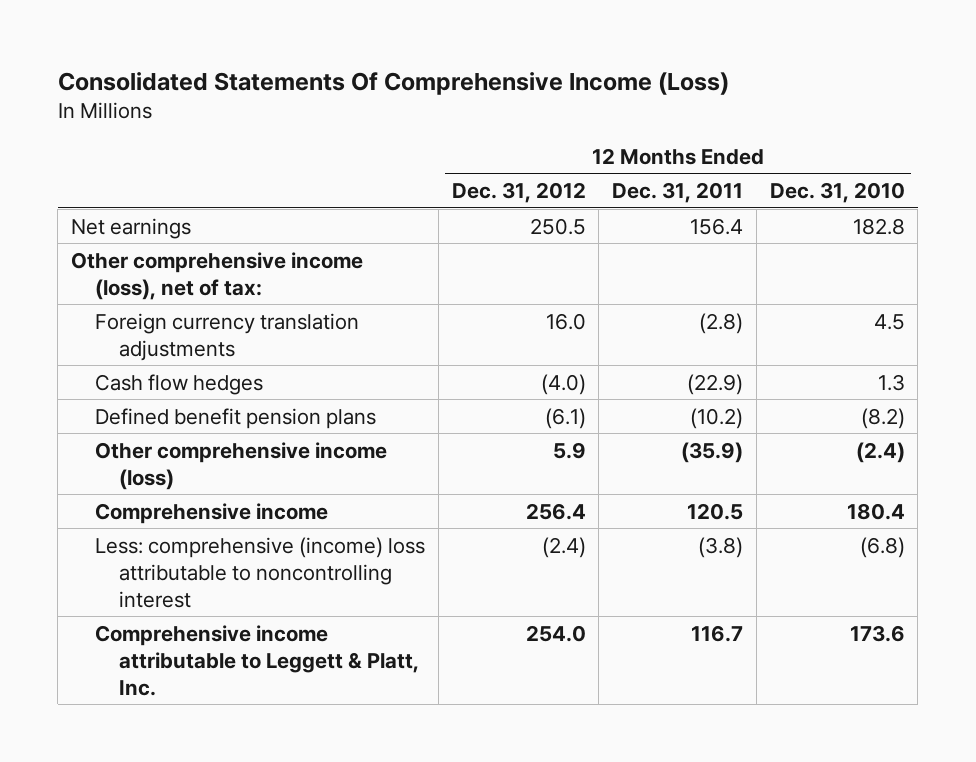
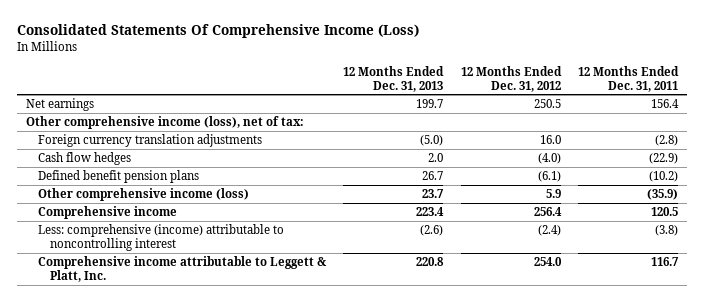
- | 12 Months Ended Dec. 31, 2012 | 12 Months Ended Dec. 31, 2011 | 12 Months Ended Dec. 31, 2010
+ | 12 Months Ended Dec. 31, 2013 | 12 Months Ended Dec. 31, 2012 | 12 Months Ended Dec. 31, 2011
- Less: comprehensive (income) loss attributable to noncontrolling interest | (2.4) | (3.8) | (6.8)
+ Less: comprehensive (income) attributable to noncontrolling interest | (2.6) | (2.4) | (3.8)

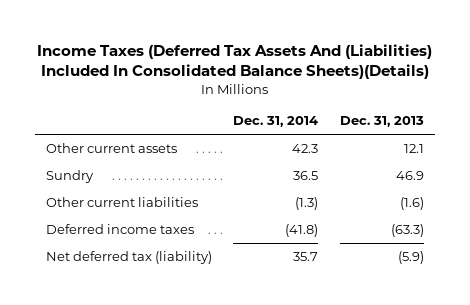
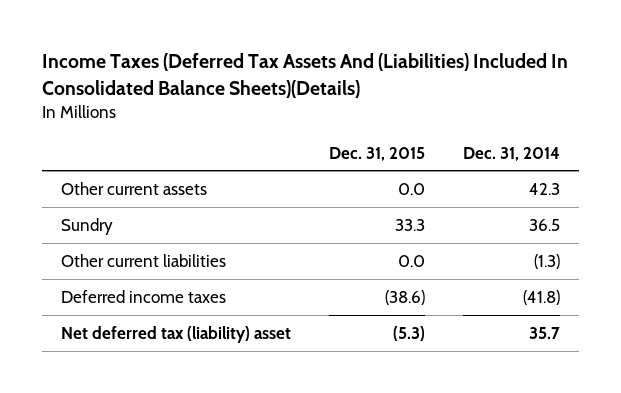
- | Dec. 31, 2014 | Dec. 31, 2013
+ | Dec. 31, 2015 | Dec. 31, 2014
- Net deferred tax (liability) | 35.7 | (5.9)
+ Net deferred tax (liability) asset | (5.3) | 35.7

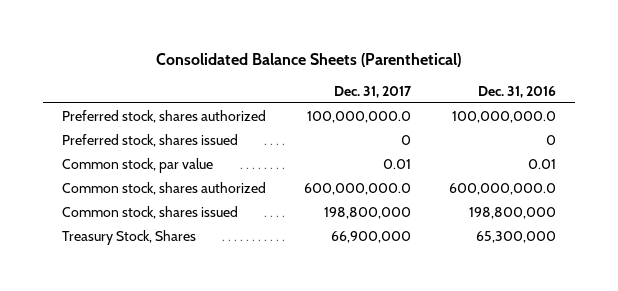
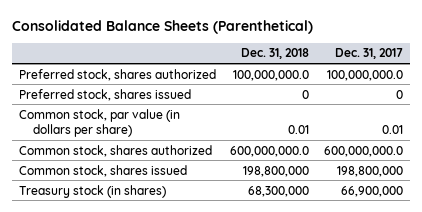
- | Dec. 31, 2017 | Dec. 31, 2016
+ | Dec. 31, 2018 | Dec. 31, 2017
- Common stock, par value | 0.01 | 0.01
+ Common stock, par value (in dollars per share) | 0.01 | 0.01
- Treasury Stock, Shares | 66,900,000 | 65,300,000
+ Treasury stock (in shares) | 68,300,000 | 66,900,000

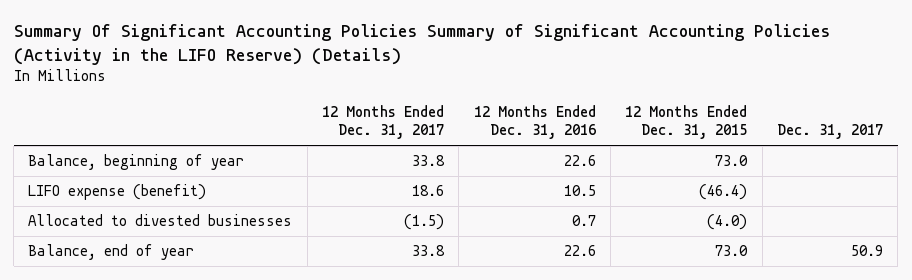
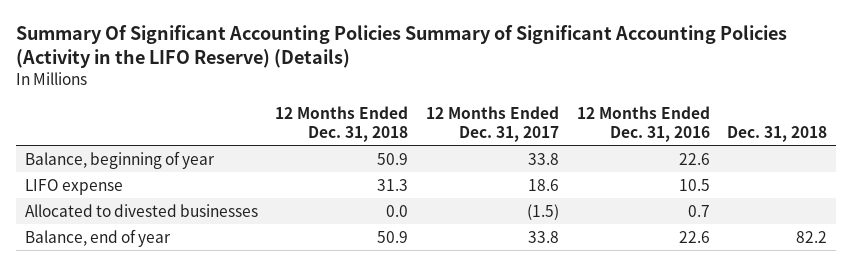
- | 12 Months Ended Dec. 31, 2017 | 12 Months Ended Dec. 31, 2016 | 12 Months Ended Dec. 31, 2015 | Dec. 31, 2017
+ | 12 Months Ended Dec. 31, 2018 | 12 Months Ended Dec. 31, 2017 | 12 Months Ended Dec. 31, 2016 | Dec. 31, 2018
- LIFO expense (benefit) | 18.6 | 10.5 | (46.4) |
+ LIFO expense | 31.3 | 18.6 | 10.5 |

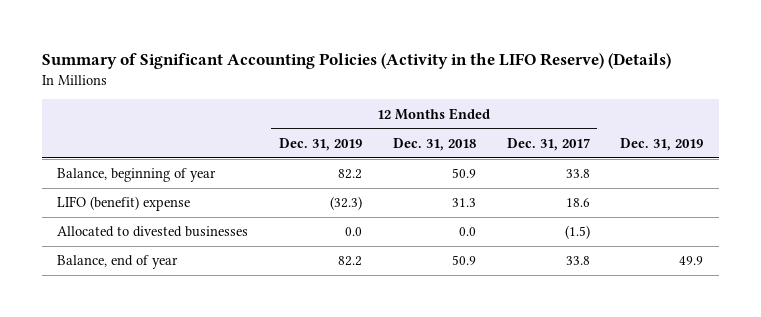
- Summary Of Significant Accounting Policies Summary of Significant Accounting Policies (Activity in the LIFO Reserve) (Details)
+ Summary of Significant Accounting Policies (Activity in the LIFO Reserve) (Details)
- | 12 Months Ended Dec. 31, 2018 | 12 Months Ended Dec. 31, 2017 | 12 Months Ended Dec. 31, 2016 | Dec. 31, 2018
+ | 12 Months Ended Dec. 31, 2019 | 12 Months Ended Dec. 31, 2018 | 12 Months Ended Dec. 31, 2017 | Dec. 31, 2019
- LIFO expense | 31.3 | 18.6 | 10.5 |
+ LIFO (benefit) expense | (32.3) | 31.3 | 18.6 |

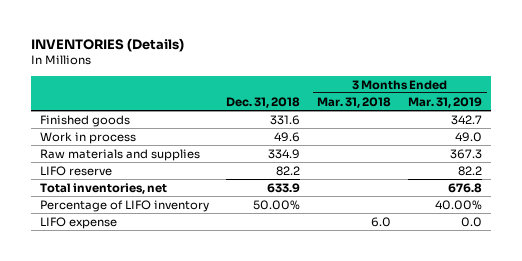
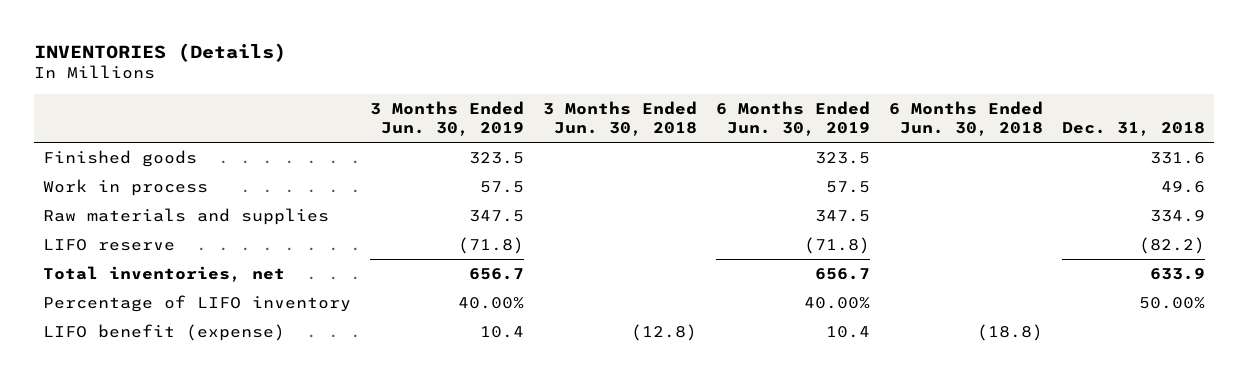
- | Dec. 31, 2018 | 3 Months Ended Mar. 31, 2018 | 3 Months Ended Mar. 31, 2019
+ | 3 Months Ended Jun. 30, 2019 | 3 Months Ended Jun. 30, 2018 | 6 Months Ended Jun. 30, 2019 | 6 Months Ended Jun. 30, 2018 | Dec. 31, 2018
- LIFO reserve | 82.2 | | 82.2
+ LIFO reserve | (71.8) | | (71.8) | | (82.2)
- LIFO expense | | 6.0 | 0.0
+ LIFO benefit (expense) | 10.4 | (12.8) | 10.4 | (18.8) |

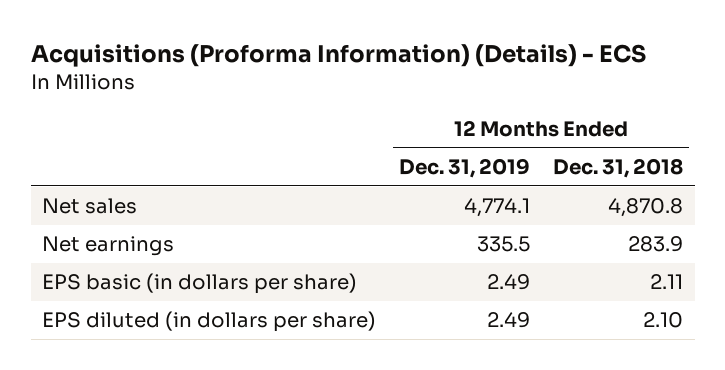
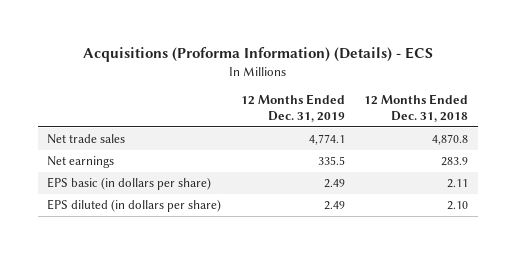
- Net sales | 4,774.1 | 4,870.8
+ Net trade sales | 4,774.1 | 4,870.8

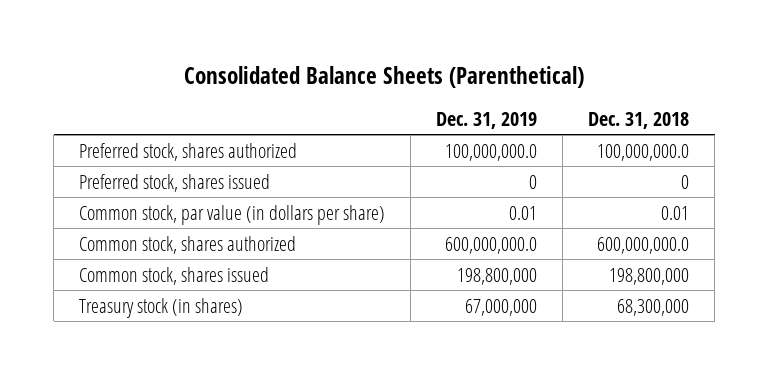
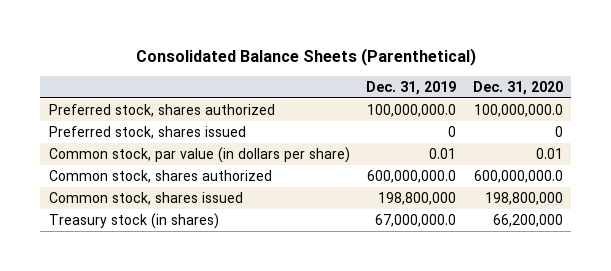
- | Dec. 31, 2019 | Dec. 31, 2018
+ | Dec. 31, 2019 | Dec. 31, 2020
- Treasury stock (in shares) | 67,000,000 | 68,300,000
+ Treasury stock (in shares) | 67,000,000.0 | 66,200,000

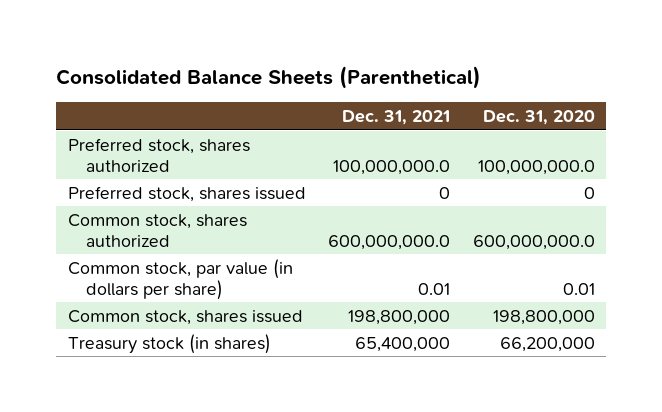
- | Dec. 31, 2019 | Dec. 31, 2020
+ | Dec. 31, 2021 | Dec. 31, 2020
moved down: Common stock, par value (in dollars per share) | 0.01 | 0.01

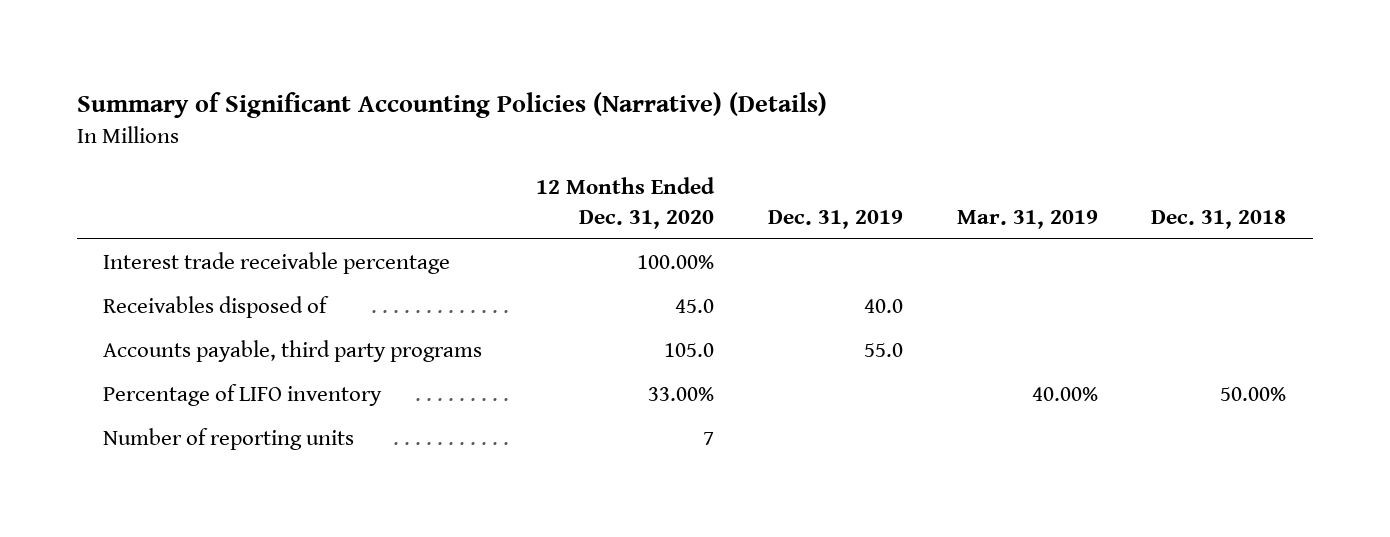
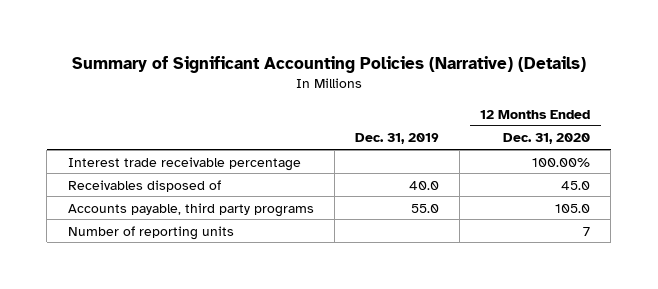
- | 12 Months Ended Dec. 31, 2020 | Dec. 31, 2019 | Mar. 31, 2019 | Dec. 31, 2018
+ | Dec. 31, 2019 | 12 Months Ended Dec. 31, 2020
- Percentage of LIFO inventory | 33.00% | | 40.00% | 50.00%

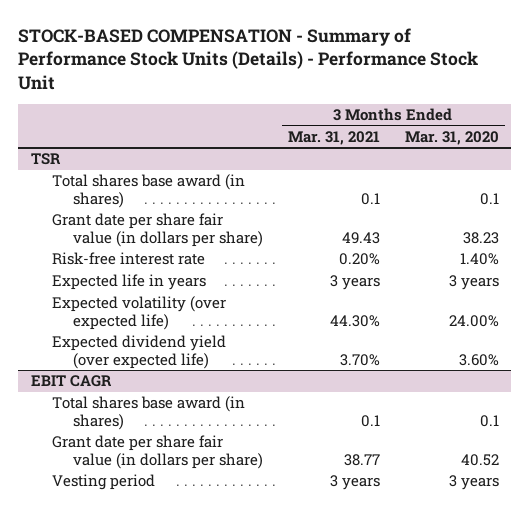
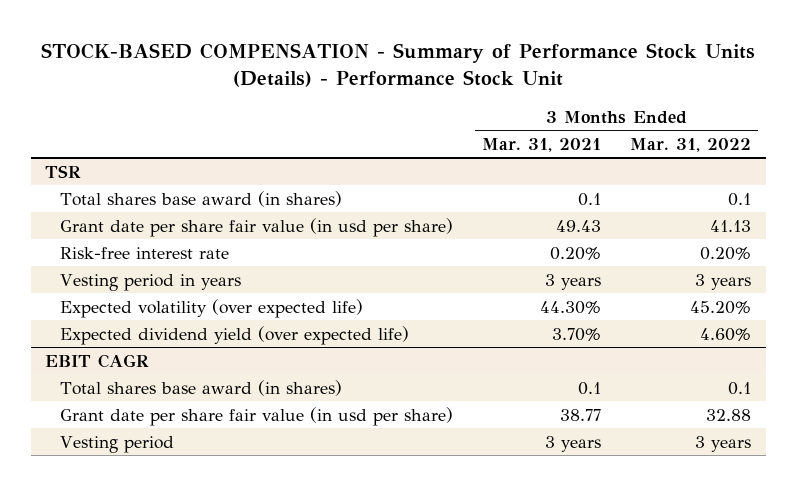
- | 3 Months Ended Mar. 31, 2021 | 3 Months Ended Mar. 31, 2020
+ | 3 Months Ended Mar. 31, 2021 | 3 Months Ended Mar. 31, 2022
@ TSR
- Grant date per share fair value (in dollars per share) | 49.43 | 38.23
+ Grant date per share fair value (in usd per share) | 49.43 | 41.13
- Expected life in years | 3 years | 3 years
+ Vesting period in years | 3 years | 3 years
@ EBIT CAGR
- Grant date per share fair value (in dollars per share) | 38.77 | 40.52
+ Grant date per share fair value (in usd per share) | 38.77 | 32.88

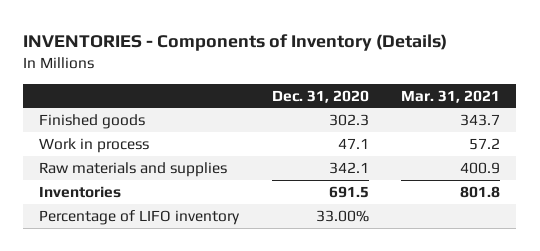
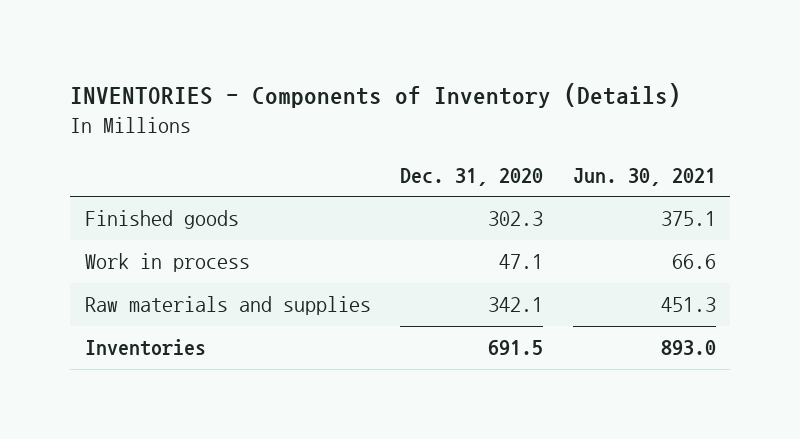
- | Dec. 31, 2020 | Mar. 31, 2021
+ | Dec. 31, 2020 | Jun. 30, 2021
- Percentage of LIFO inventory | 33.00% |

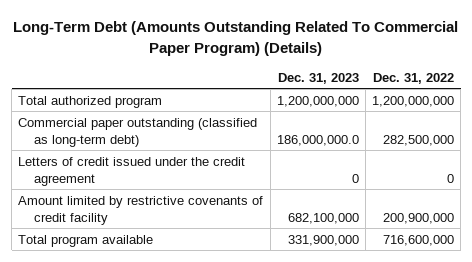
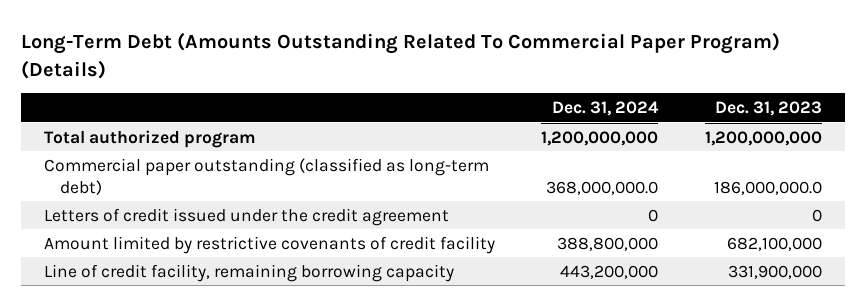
- | Dec. 31, 2023 | Dec. 31, 2022
+ | Dec. 31, 2024 | Dec. 31, 2023
- Total program available | 331,900,000 | 716,600,000
+ Line of credit facility, remaining borrowing capacity | 443,200,000 | 331,900,000

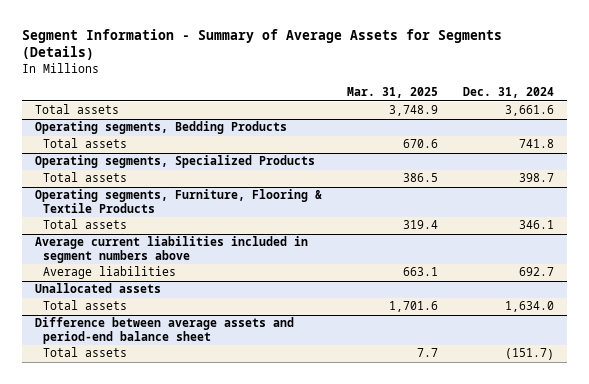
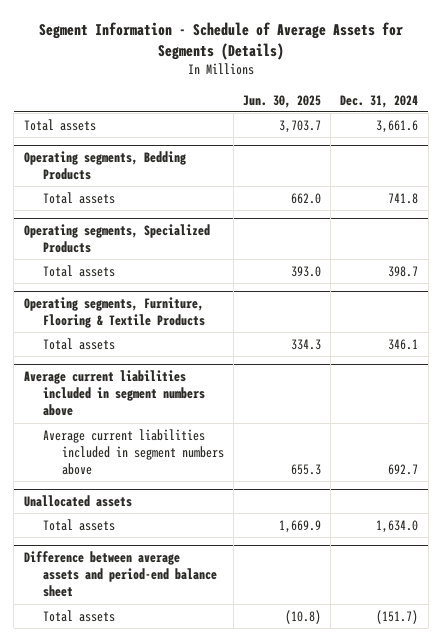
- Segment Information - Summary of Average Assets for Segments (Details)
+ Segment Information - Schedule of Average Assets for Segments (Details)
- | Mar. 31, 2025 | Dec. 31, 2024
+ | Jun. 30, 2025 | Dec. 31, 2024
@ Average current liabilities included in segment numbers above
- Average liabilities | 663.1 | 692.7
+ Average current liabilities included in segment numbers above | 655.3 | 692.7

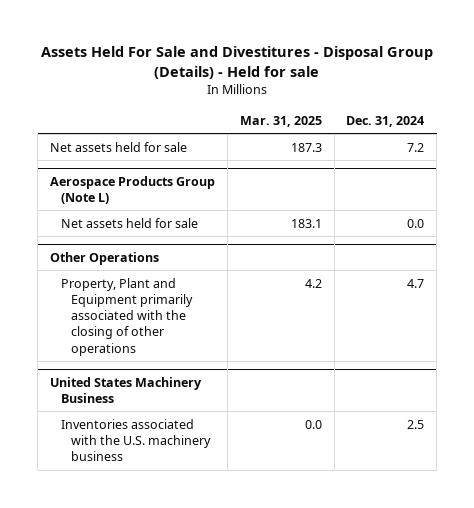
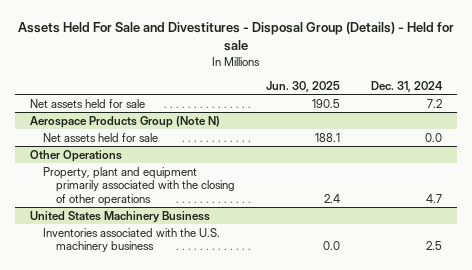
- | Mar. 31, 2025 | Dec. 31, 2024
+ | Jun. 30, 2025 | Dec. 31, 2024
- Aerospace Products Group (Note L)
+ Aerospace Products Group (Note N)
@ Other Operations
- Property, Plant and Equipment primarily associated with the closing of other operations | 4.2 | 4.7
+ Property, plant and equipment primarily associated with the closing of other operations | 2.4 | 4.7

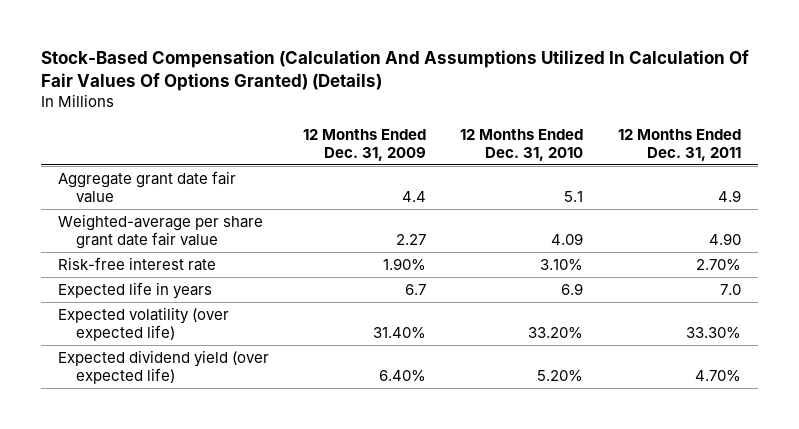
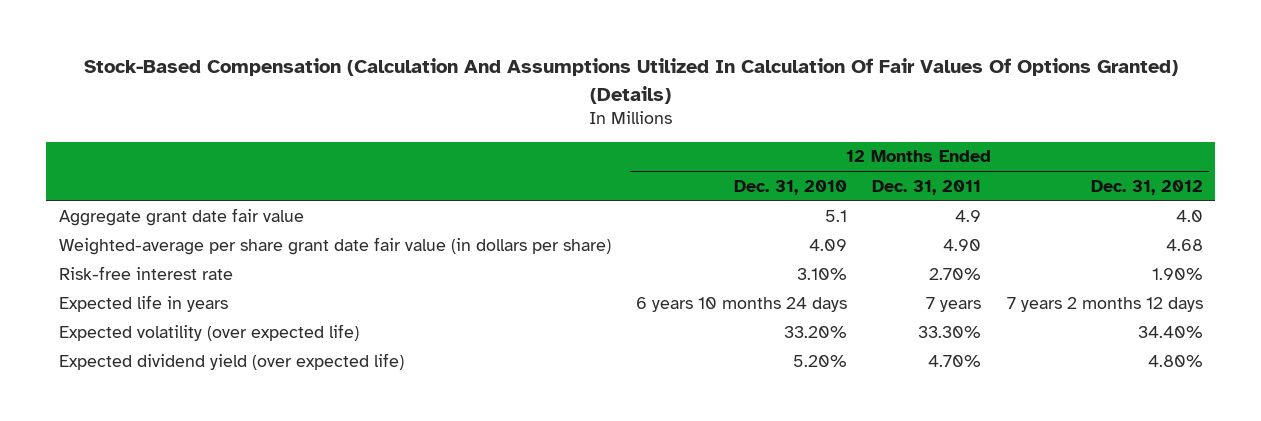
- | 12 Months Ended Dec. 31, 2009 | 12 Months Ended Dec. 31, 2010 | 12 Months Ended Dec. 31, 2011
+ | 12 Months Ended Dec. 31, 2010 | 12 Months Ended Dec. 31, 2011 | 12 Months Ended Dec. 31, 2012
- Weighted-average per share grant date fair value | 2.27 | 4.09 | 4.90
+ Weighted-average per share grant date fair value (in dollars per share) | 4.09 | 4.90 | 4.68
- Expected life in years | 6.7 | 6.9 | 7.0
+ Expected life in years | 6 years 10 months 24 days | 7 years | 7 years 2 months 12 days

